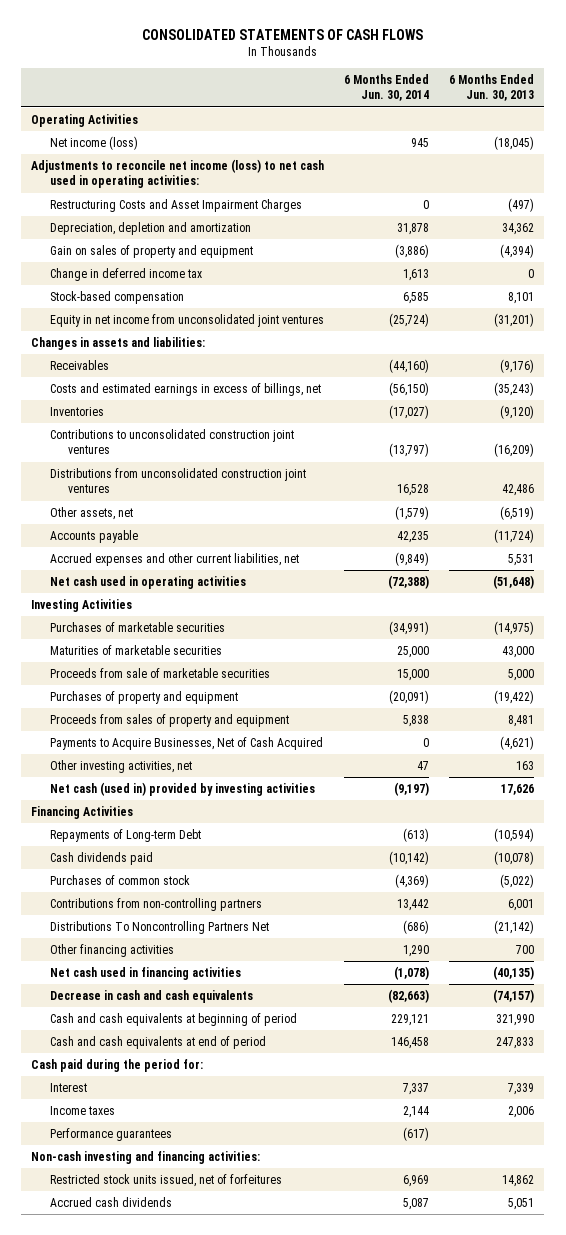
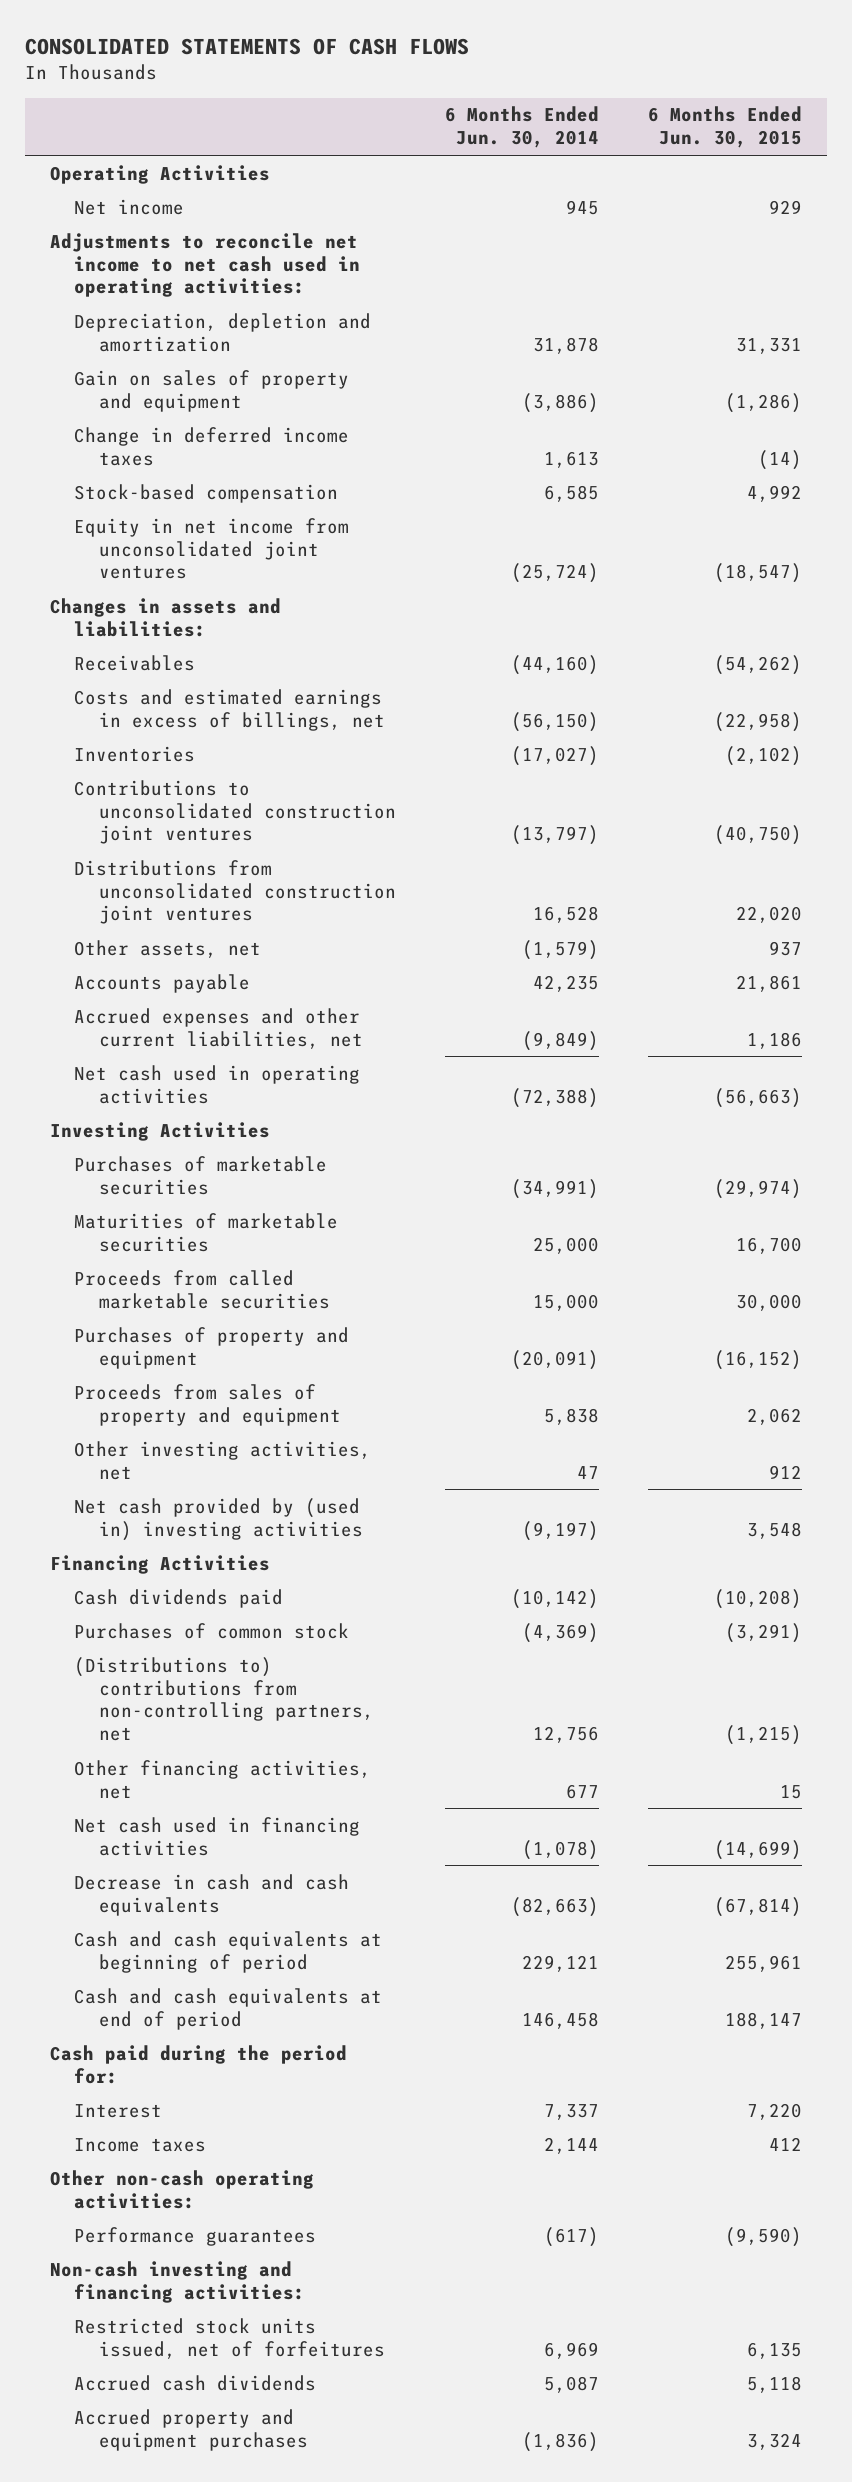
- | 6 Months Ended Jun. 30, 2014 | 6 Months Ended Jun. 30, 2013
+ | 6 Months Ended Jun. 30, 2014 | 6 Months Ended Jun. 30, 2015
- Net income (loss) | 945 | (18,045)
- Adjustments to reconcile net income (loss) to net cash used in operating activities:
- Restructuring Costs and Asset Impairment Charges | 0 | (497)
+ Net income | 945 | 929
+ Adjustments to reconcile net income to net cash used in operating activities:
- Change in deferred income tax | 1,613 | 0
+ Change in deferred income taxes | 1,613 | (14)
- Proceeds from sale of marketable securities | 15,000 | 5,000
+ Proceeds from called marketable securities | 15,000 | 30,000
- Payments to Acquire Businesses, Net of Cash Acquired | 0 | (4,621)
- Net cash (used in) provided by investing activities | (9,197) | 17,626
+ Net cash provided by (used in) investing activities | (9,197) | 3,548
- Repayments of Long-term Debt | (613) | (10,594)
- Contributions from non-controlling partners | 13,442 | 6,001
- Distributions To Noncontrolling Partners Net | (686) | (21,142)
- Other financing activities | 1,290 | 700
+ (Distributions to) contributions from non-controlling partners, net | 12,756 | (1,215)
+ Other financing activities, net | 677 | 15
+ Other non-cash operating activities:
+ Accrued property and equipment purchases | (1,836) | 3,324

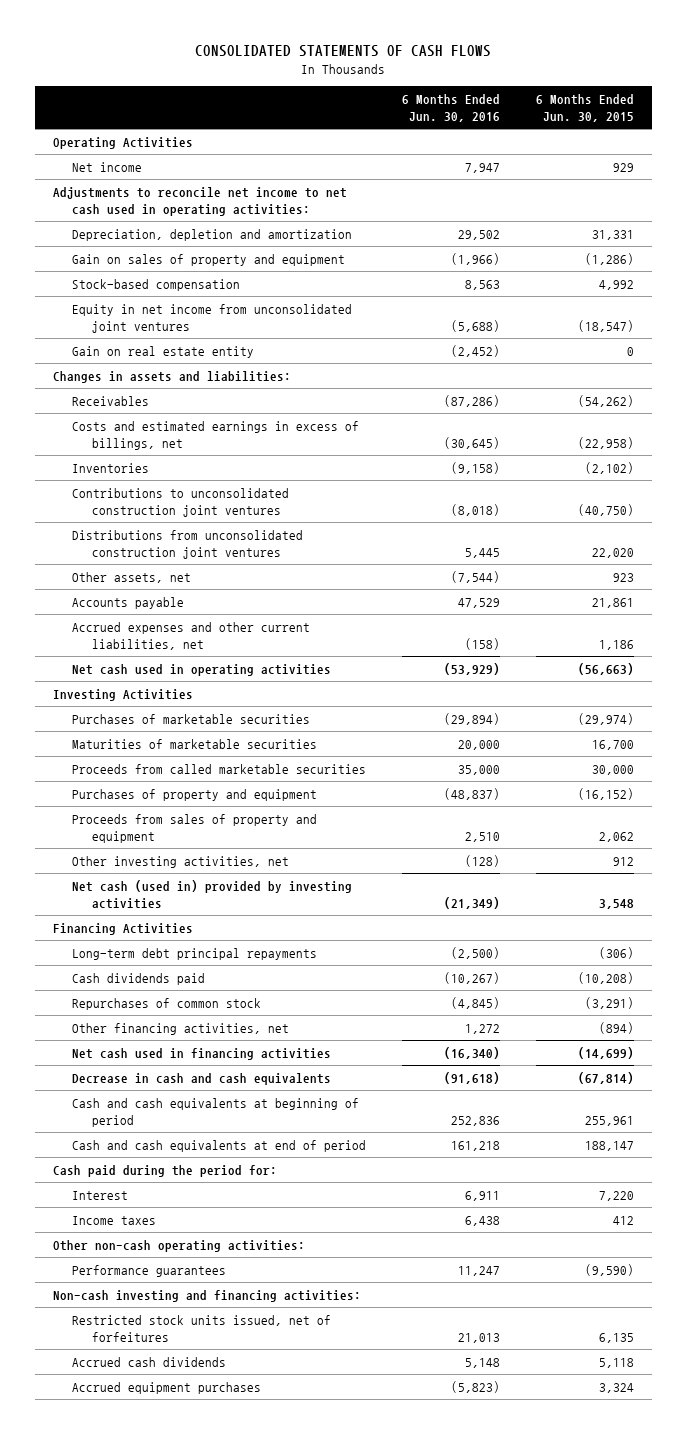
- | 6 Months Ended Jun. 30, 2014 | 6 Months Ended Jun. 30, 2015
+ | 6 Months Ended Jun. 30, 2016 | 6 Months Ended Jun. 30, 2015
- Change in deferred income taxes | 1,613 | (14)
+ Gain on real estate entity | (2,452) | 0
- Other assets, net | (1,579) | 937
+ Other assets, net | (7,544) | 923
- Net cash provided by (used in) investing activities | (9,197) | 3,548
+ Net cash (used in) provided by investing activities | (21,349) | 3,548
+ Long-term debt principal repayments | (2,500) | (306)
- Purchases of common stock | (4,369) | (3,291)
- (Distributions to) contributions from non-controlling partners, net | 12,756 | (1,215)
- Other financing activities, net | 677 | 15
+ Repurchases of common stock | (4,845) | (3,291)
+ Other financing activities, net | 1,272 | (894)
- Accrued property and equipment purchases | (1,836) | 3,324
+ Accrued equipment purchases | (5,823) | 3,324

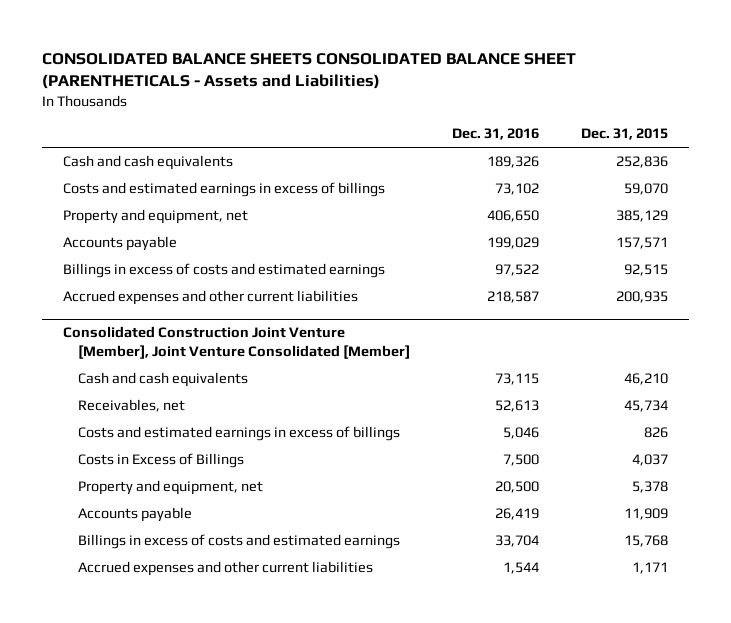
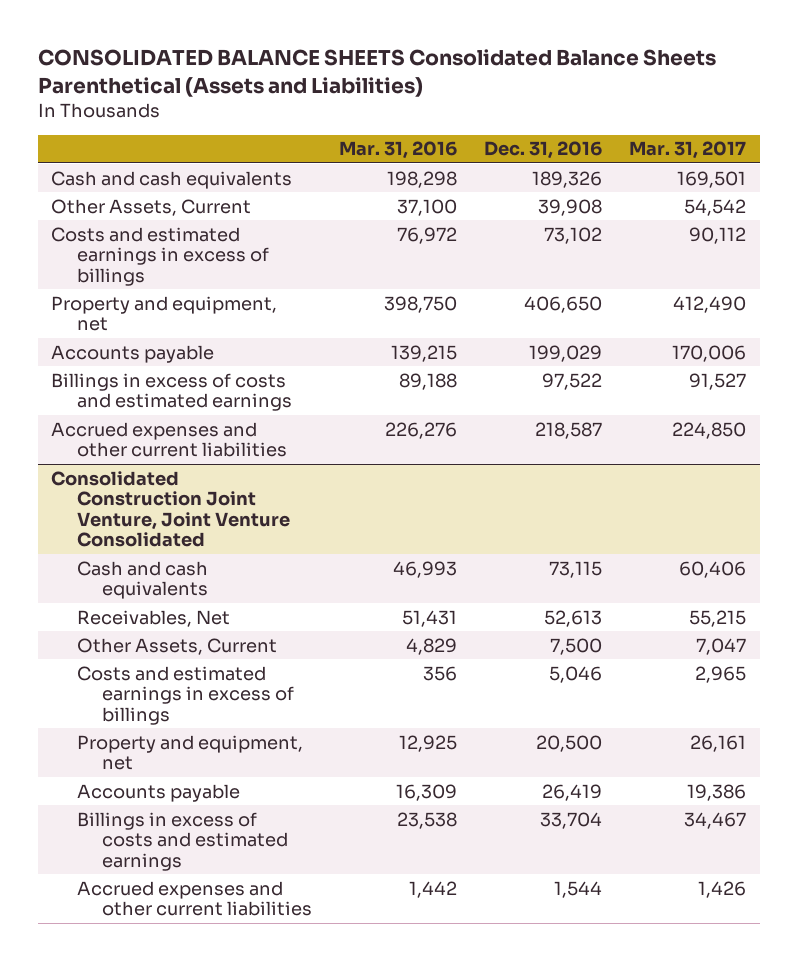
- CONSOLIDATED BALANCE SHEETS CONSOLIDATED BALANCE SHEET (PARENTHETICALS - Assets and Liabilities)
+ CONSOLIDATED BALANCE SHEETS Consolidated Balance Sheets Parenthetical (Assets and Liabilities)
- | Dec. 31, 2016 | Dec. 31, 2015
+ | Mar. 31, 2016 | Dec. 31, 2016 | Mar. 31, 2017
+ Other Assets, Current | 37,100 | 39,908 | 54,542
- Consolidated Construction Joint Venture [Member], Joint Venture Consolidated [Member]
+ Consolidated Construction Joint Venture, Joint Venture Consolidated
- Receivables, net | 52,613 | 45,734
+ Receivables, Net | 51,431 | 52,613 | 55,215
+ Other Assets, Current | 4,829 | 7,500 | 7,047
- Costs in Excess of Billings | 7,500 | 4,037

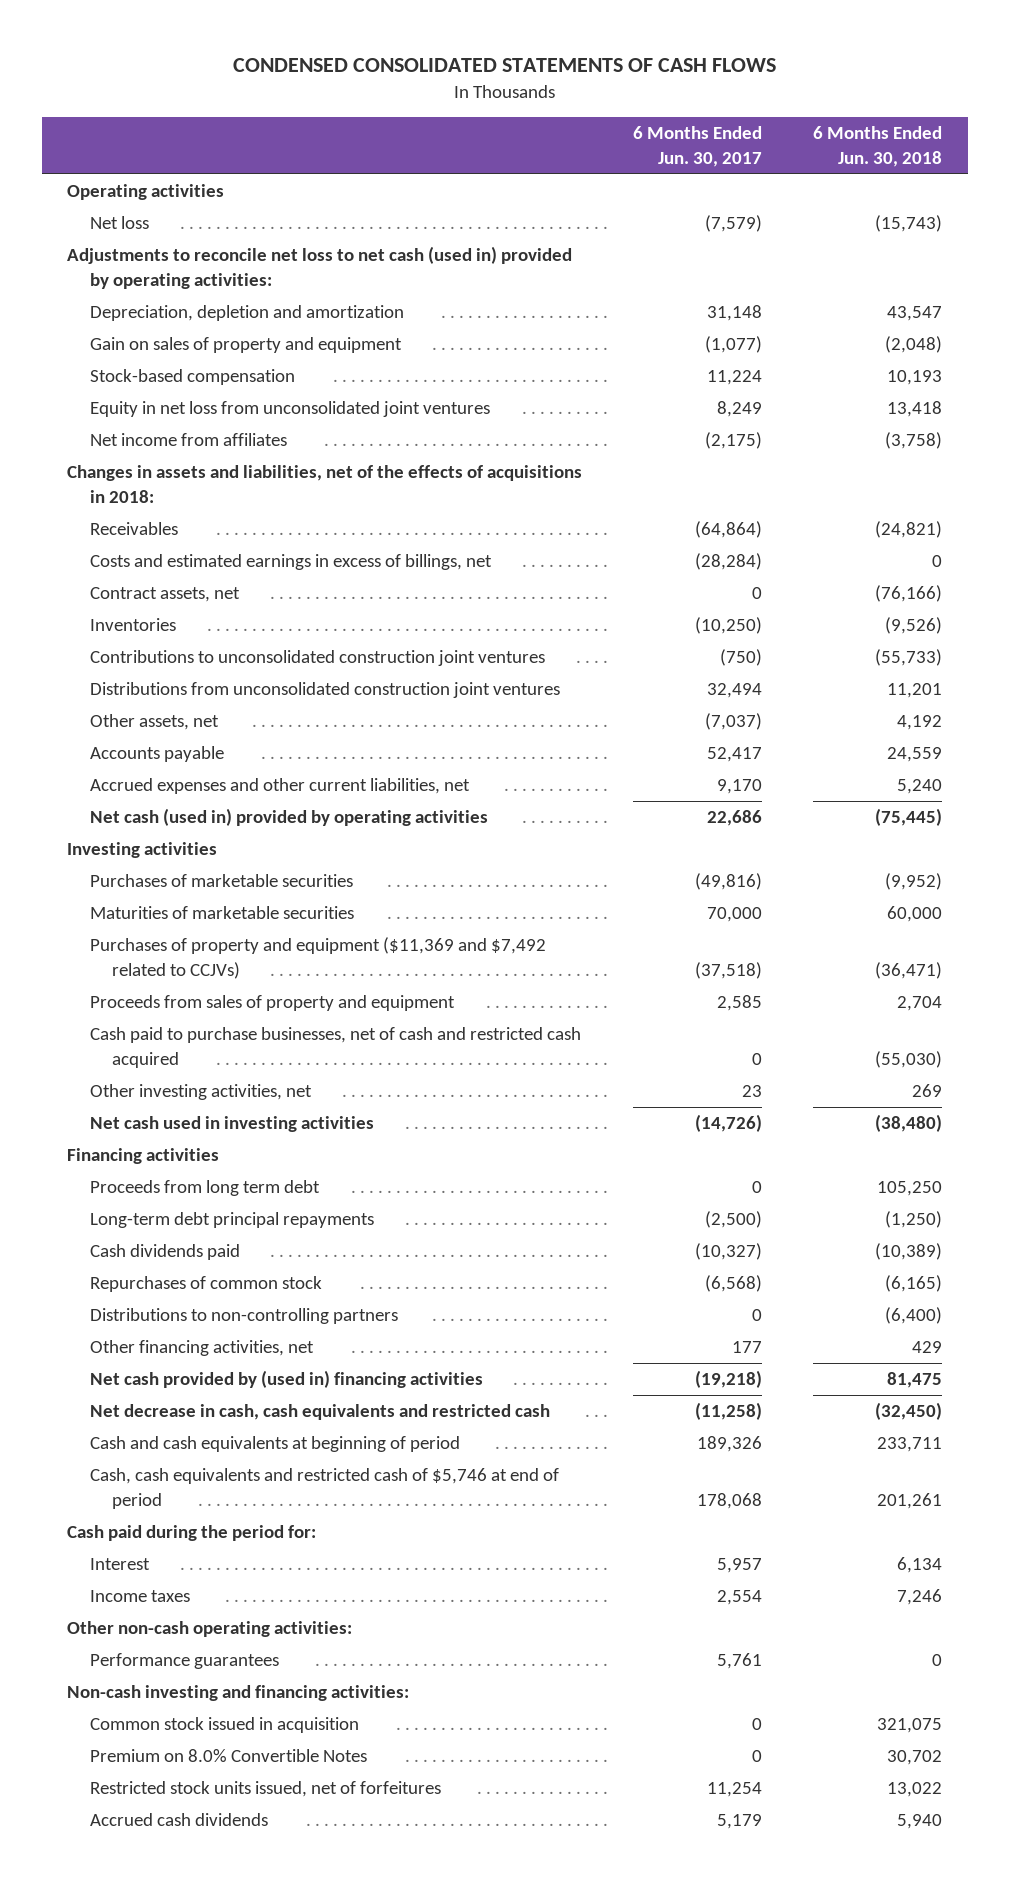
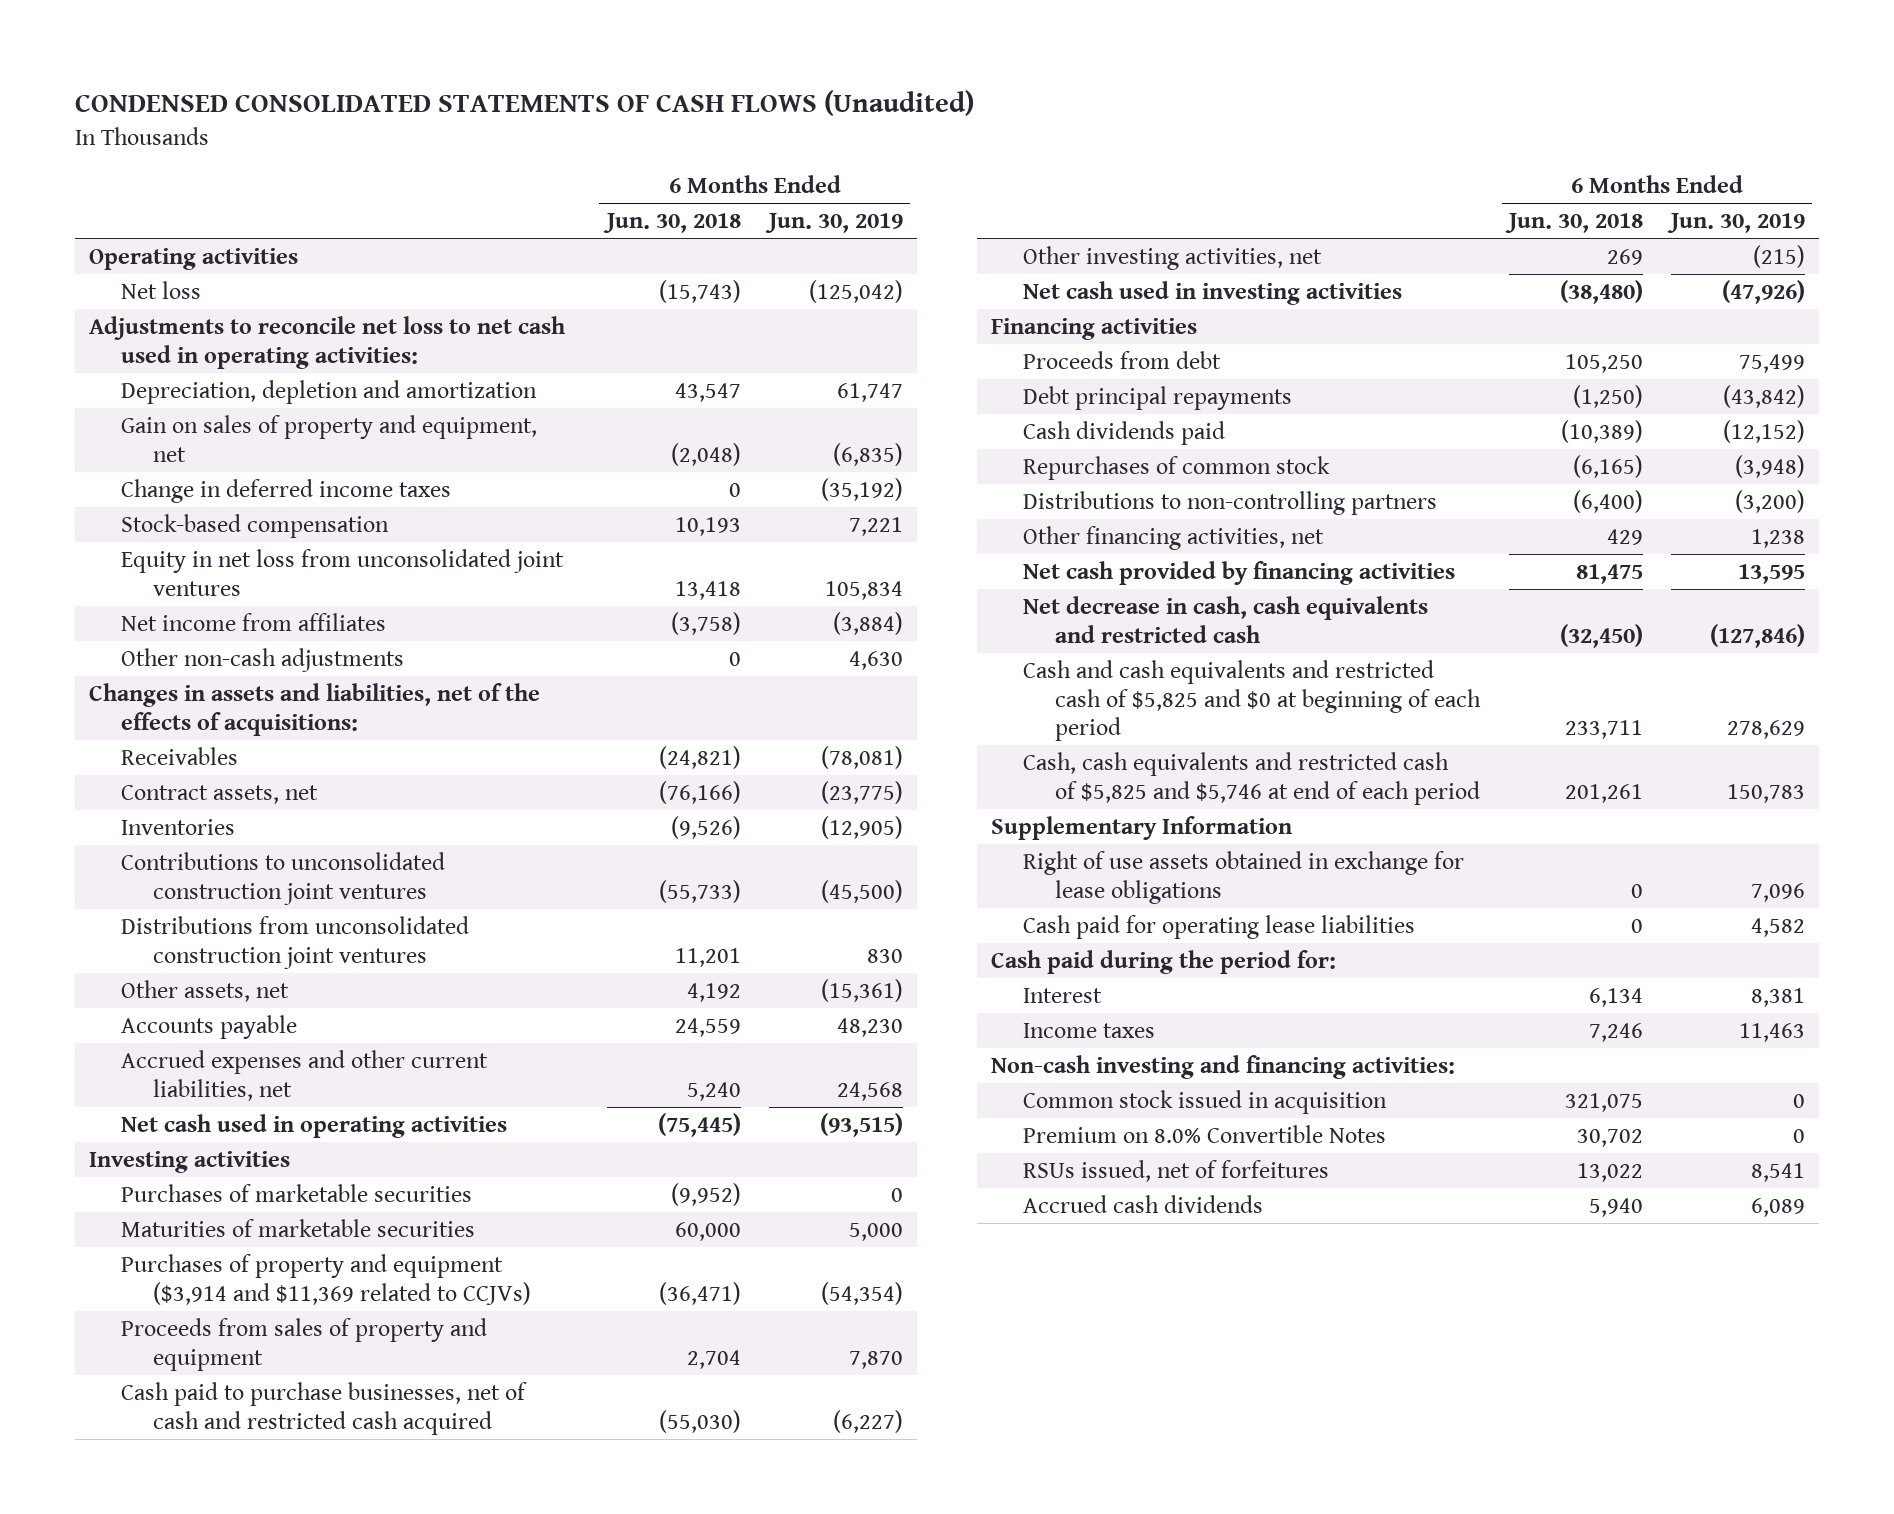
- CONDENSED CONSOLIDATED STATEMENTS OF CASH FLOWS
+ CONDENSED CONSOLIDATED STATEMENTS OF CASH FLOWS (Unaudited)
- | 6 Months Ended Jun. 30, 2017 | 6 Months Ended Jun. 30, 2018
+ | 6 Months Ended Jun. 30, 2018 | 6 Months Ended Jun. 30, 2019
- Adjustments to reconcile net loss to net cash (used in) provided by operating activities:
+ Adjustments to reconcile net loss to net cash used in operating activities:
- Gain on sales of property and equipment | (1,077) | (2,048)
+ Gain on sales of property and equipment, net | (2,048) | (6,835)
+ Change in deferred income taxes | 0 | (35,192)
- Changes in assets and liabilities, net of the effects of acquisitions in 2018:
+ Other non-cash adjustments | 0 | 4,630
+ Changes in assets and liabilities, net of the effects of acquisitions:
- Costs and estimated earnings in excess of billings, net | (28,284) | 0
- Net cash (used in) provided by operating activities | 22,686 | (75,445)
+ Net cash used in operating activities | (75,445) | (93,515)
- Purchases of property and equipment ($11,369 and $7,492 related to CCJVs) | (37,518) | (36,471)
+ Purchases of property and equipment ($3,914 and $11,369 related to CCJVs) | (36,471) | (54,354)
- Proceeds from long term debt | 0 | 105,250
- Long-term debt principal repayments | (2,500) | (1,250)
+ Proceeds from debt | 105,250 | 75,499
+ Debt principal repayments | (1,250) | (43,842)
- Net cash provided by (used in) financing activities | (19,218) | 81,475
+ Net cash provided by financing activities | 81,475 | 13,595
- Cash and cash equivalents at beginning of period | 189,326 | 233,711
- Cash, cash equivalents and restricted cash of $5,746 at end of period | 178,068 | 201,261
+ Cash and cash equivalents and restricted cash of $5,825 and $0 at beginning of each period | 233,711 | 278,629
+ Cash, cash equivalents and restricted cash of $5,825 and $5,746 at end of each period | 201,261 | 150,783
+ Supplementary Information
+ Right of use assets obtained in exchange for lease obligations | 0 | 7,096
+ Cash paid for operating lease liabilities | 0 | 4,582
- Other non-cash operating activities:
- Performance guarantees | 5,761 | 0
- Restricted stock units issued, net of forfeitures | 11,254 | 13,022
+ RSUs issued, net of forfeitures | 13,022 | 8,541

